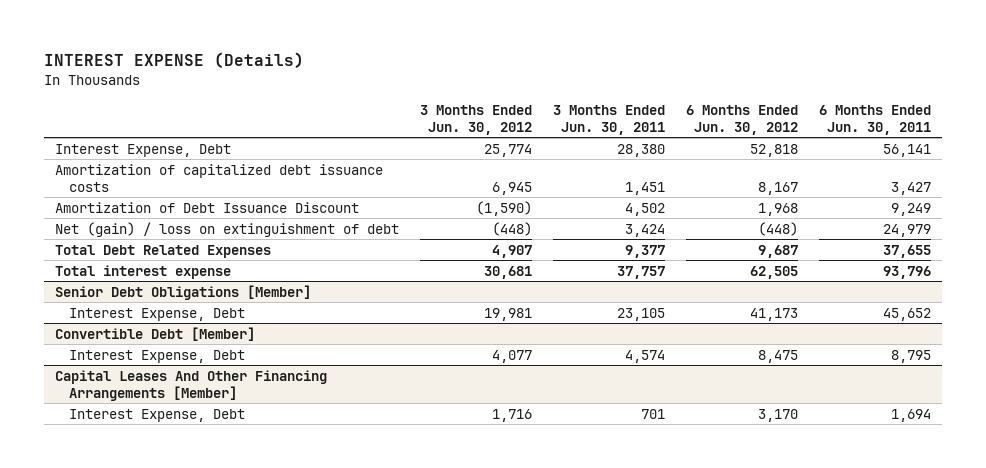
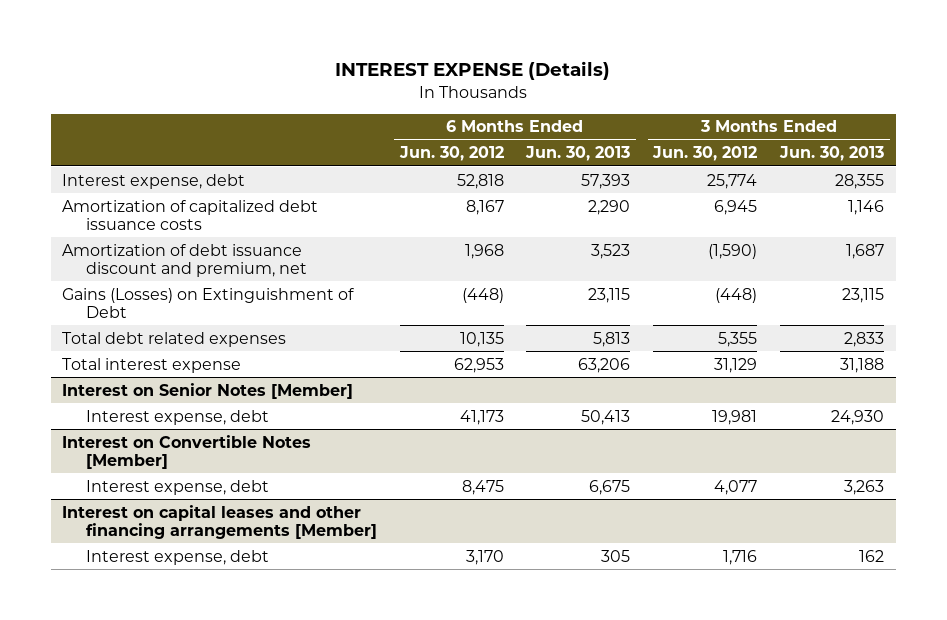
- | 3 Months Ended Jun. 30, 2012 | 3 Months Ended Jun. 30, 2011 | 6 Months Ended Jun. 30, 2012 | 6 Months Ended Jun. 30, 2011
+ | 6 Months Ended Jun. 30, 2012 | 6 Months Ended Jun. 30, 2013 | 3 Months Ended Jun. 30, 2012 | 3 Months Ended Jun. 30, 2013
- Interest Expense, Debt | 25,774 | 28,380 | 52,818 | 56,141
+ Interest expense, debt | 52,818 | 57,393 | 25,774 | 28,355
- Amortization of Debt Issuance Discount | (1,590) | 4,502 | 1,968 | 9,249
- Net (gain) / loss on extinguishment of debt | (448) | 3,424 | (448) | 24,979
- Total Debt Related Expenses | 4,907 | 9,377 | 9,687 | 37,655
- Total interest expense | 30,681 | 37,757 | 62,505 | 93,796
- Senior Debt Obligations [Member]
- Interest Expense, Debt | 19,981 | 23,105 | 41,173 | 45,652
- Convertible Debt [Member]
- Interest Expense, Debt | 4,077 | 4,574 | 8,475 | 8,795
- Capital Leases And Other Financing Arrangements [Member]
- Interest Expense, Debt | 1,716 | 701 | 3,170 | 1,694
+ Amortization of debt issuance discount and premium, net | 1,968 | 3,523 | (1,590) | 1,687
+ Gains (Losses) on Extinguishment of Debt | (448) | 23,115 | (448) | 23,115
+ Total debt related expenses | 10,135 | 5,813 | 5,355 | 2,833
+ Total interest expense | 62,953 | 63,206 | 31,129 | 31,188
+ Interest on Senior Notes [Member]
+ Interest expense, debt | 41,173 | 50,413 | 19,981 | 24,930
+ Interest on Convertible Notes [Member]
+ Interest expense, debt | 8,475 | 6,675 | 4,077 | 3,263
+ Interest on capital leases and other financing arrangements [Member]
+ Interest expense, debt | 3,170 | 305 | 1,716 | 162

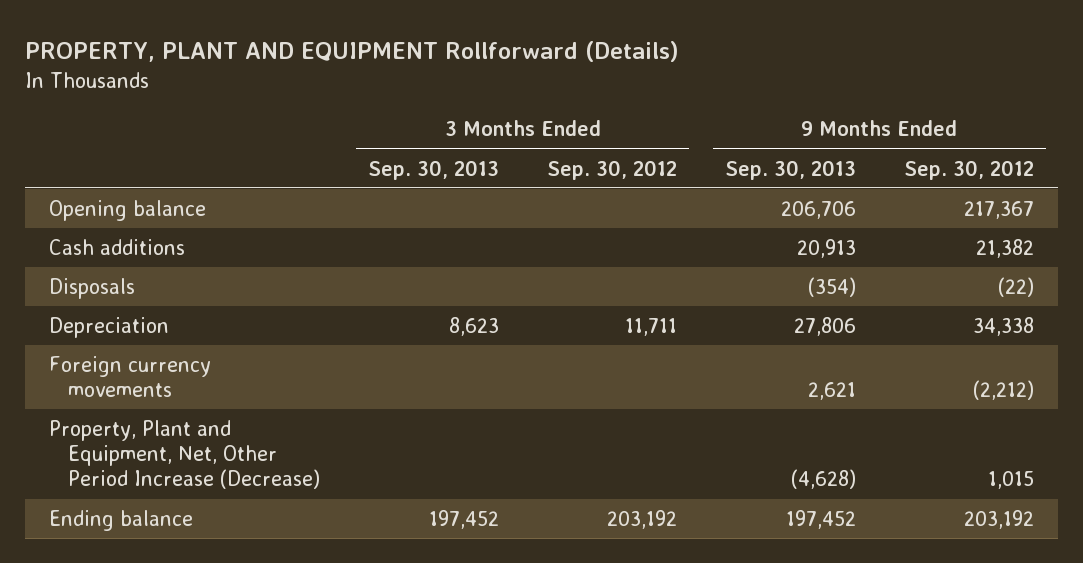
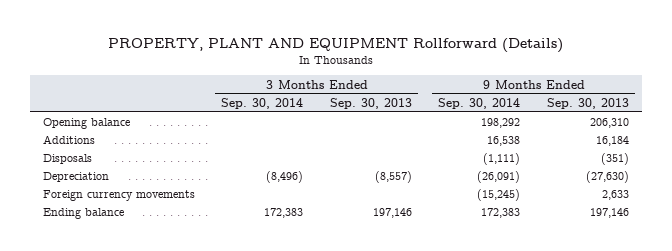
- | 3 Months Ended Sep. 30, 2013 | 3 Months Ended Sep. 30, 2012 | 9 Months Ended Sep. 30, 2013 | 9 Months Ended Sep. 30, 2012
+ | 3 Months Ended Sep. 30, 2014 | 3 Months Ended Sep. 30, 2013 | 9 Months Ended Sep. 30, 2014 | 9 Months Ended Sep. 30, 2013
- Opening balance | | | 206,706 | 217,367
- Cash additions | | | 20,913 | 21,382
- Disposals | | | (354) | (22)
- Depreciation | 8,623 | 11,711 | 27,806 | 34,338
- Foreign currency movements | | | 2,621 | (2,212)
- Property, Plant and Equipment, Net, Other Period Increase (Decrease) | | | (4,628) | 1,015
- Ending balance | 197,452 | 203,192 | 197,452 | 203,192
+ Opening balance | | | 198,292 | 206,310
+ Additions | | | 16,538 | 16,184
+ Disposals | | | (1,111) | (351)
+ Depreciation | (8,496) | (8,557) | (26,091) | (27,630)
+ Foreign currency movements | | | (15,245) | 2,633
+ Ending balance | 172,383 | 197,146 | 172,383 | 197,146

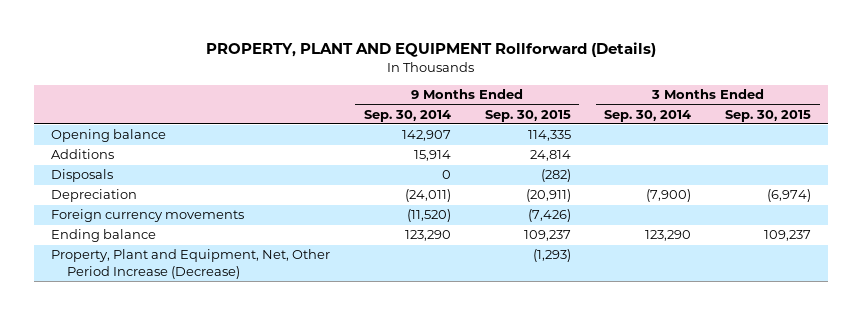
- | 3 Months Ended Sep. 30, 2014 | 3 Months Ended Sep. 30, 2013 | 9 Months Ended Sep. 30, 2014 | 9 Months Ended Sep. 30, 2013
+ | 9 Months Ended Sep. 30, 2014 | 9 Months Ended Sep. 30, 2015 | 3 Months Ended Sep. 30, 2014 | 3 Months Ended Sep. 30, 2015
- Opening balance | | | 198,292 | 206,310
- Additions | | | 16,538 | 16,184
- Disposals | | | (1,111) | (351)
- Depreciation | (8,496) | (8,557) | (26,091) | (27,630)
- Foreign currency movements | | | (15,245) | 2,633
- Ending balance | 172,383 | 197,146 | 172,383 | 197,146
+ Opening balance | 142,907 | 114,335 | |
+ Additions | 15,914 | 24,814 | |
+ Disposals | 0 | (282) | |
+ Depreciation | (24,011) | (20,911) | (7,900) | (6,974)
+ Foreign currency movements | (11,520) | (7,426) | |
+ Ending balance | 123,290 | 109,237 | 123,290 | 109,237
+ Property, Plant and Equipment, Net, Other Period Increase (Decrease) | | (1,293) | |

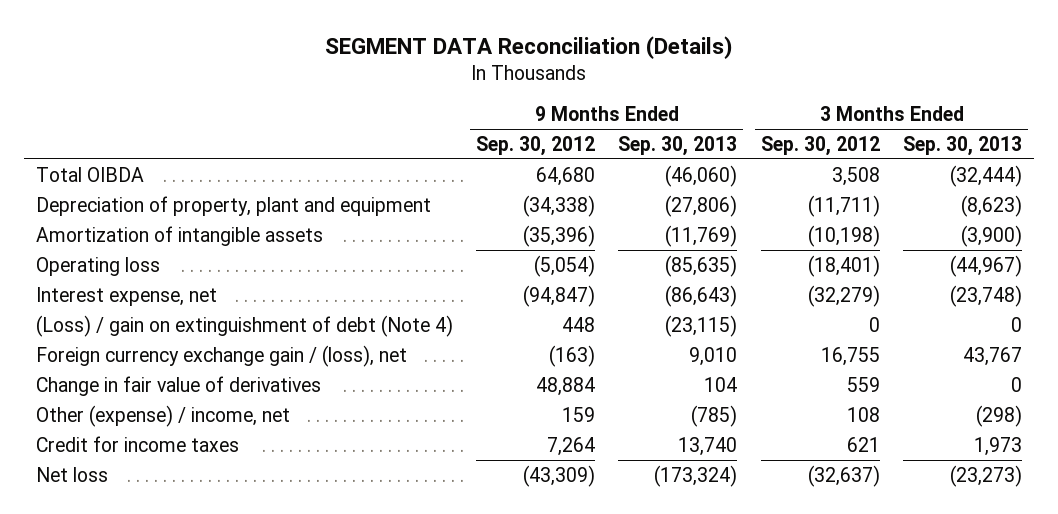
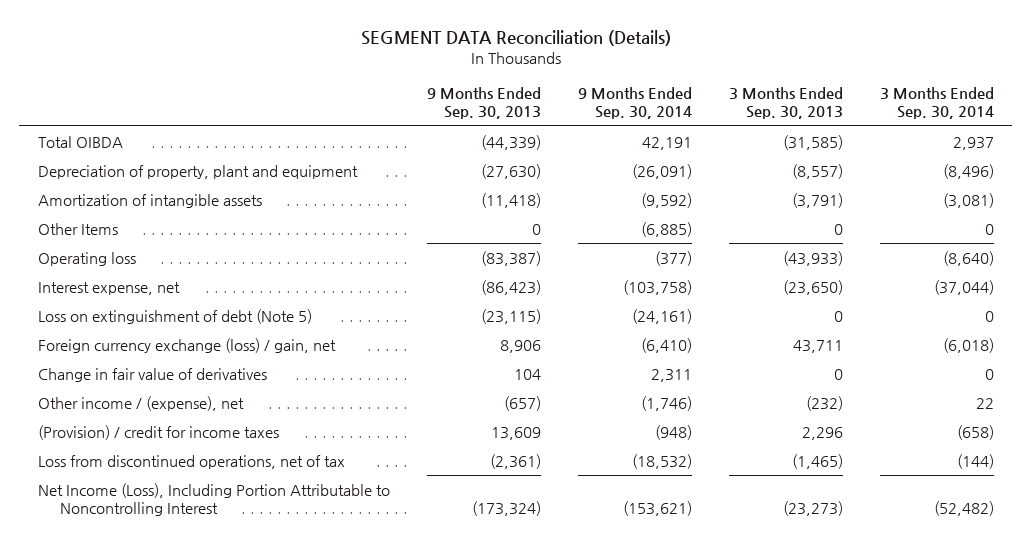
- | 9 Months Ended Sep. 30, 2012 | 9 Months Ended Sep. 30, 2013 | 3 Months Ended Sep. 30, 2012 | 3 Months Ended Sep. 30, 2013
+ | 9 Months Ended Sep. 30, 2013 | 9 Months Ended Sep. 30, 2014 | 3 Months Ended Sep. 30, 2013 | 3 Months Ended Sep. 30, 2014
- Total OIBDA | 64,680 | (46,060) | 3,508 | (32,444)
- Depreciation of property, plant and equipment | (34,338) | (27,806) | (11,711) | (8,623)
- Amortization of intangible assets | (35,396) | (11,769) | (10,198) | (3,900)
- Operating loss | (5,054) | (85,635) | (18,401) | (44,967)
- Interest expense, net | (94,847) | (86,643) | (32,279) | (23,748)
- (Loss) / gain on extinguishment of debt (Note 4) | 448 | (23,115) | 0 | 0
- Foreign currency exchange gain / (loss), net | (163) | 9,010 | 16,755 | 43,767
+ Total OIBDA | (44,339) | 42,191 | (31,585) | 2,937
+ Depreciation of property, plant and equipment | (27,630) | (26,091) | (8,557) | (8,496)
+ Amortization of intangible assets | (11,418) | (9,592) | (3,791) | (3,081)
+ Other Items | 0 | (6,885) | 0 | 0
+ Operating loss | (83,387) | (377) | (43,933) | (8,640)
+ Interest expense, net | (86,423) | (103,758) | (23,650) | (37,044)
+ Loss on extinguishment of debt (Note 5) | (23,115) | (24,161) | 0 | 0
+ Foreign currency exchange (loss) / gain, net | 8,906 | (6,410) | 43,711 | (6,018)
- Other (expense) / income, net | 159 | (785) | 108 | (298)
- Credit for income taxes | 7,264 | 13,740 | 621 | 1,973
- Net loss | (43,309) | (173,324) | (32,637) | (23,273)
+ Other income / (expense), net | (657) | (1,746) | (232) | 22
+ (Provision) / credit for income taxes | 13,609 | (948) | 2,296 | (658)
+ Loss from discontinued operations, net of tax | (2,361) | (18,532) | (1,465) | (144)
+ Net Income (Loss), Including Portion Attributable to Noncontrolling Interest | (173,324) | (153,621) | (23,273) | (52,482)

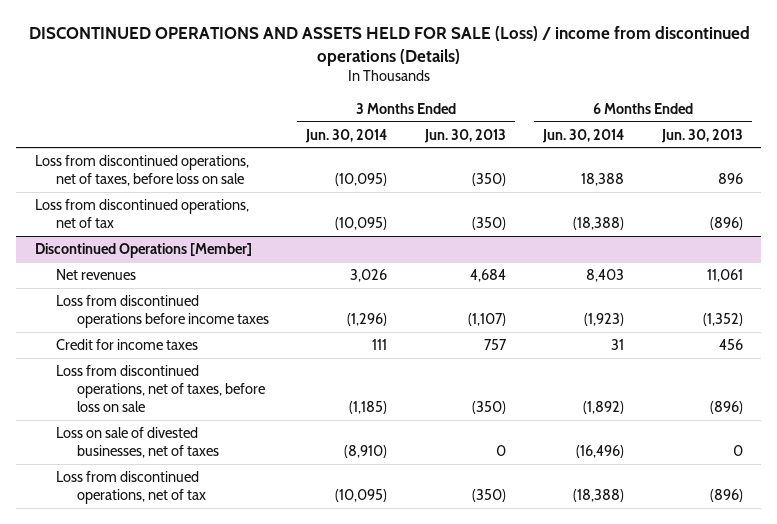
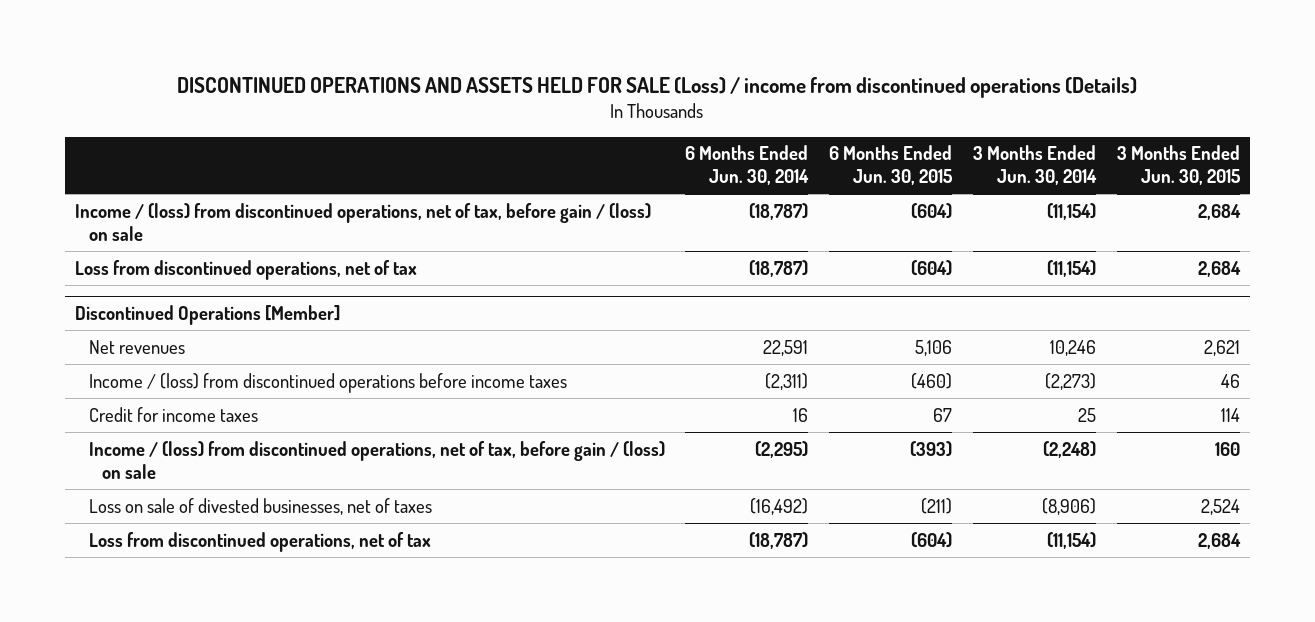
- | 3 Months Ended Jun. 30, 2014 | 3 Months Ended Jun. 30, 2013 | 6 Months Ended Jun. 30, 2014 | 6 Months Ended Jun. 30, 2013
+ | 6 Months Ended Jun. 30, 2014 | 6 Months Ended Jun. 30, 2015 | 3 Months Ended Jun. 30, 2014 | 3 Months Ended Jun. 30, 2015
- Loss from discontinued operations, net of taxes, before loss on sale | (10,095) | (350) | 18,388 | 896
- Loss from discontinued operations, net of tax | (10,095) | (350) | (18,388) | (896)
+ Income / (loss) from discontinued operations, net of tax, before gain / (loss) on sale | (18,787) | (604) | (11,154) | 2,684
+ Loss from discontinued operations, net of tax | (18,787) | (604) | (11,154) | 2,684
@ Discontinued Operations [Member]
- Net revenues | 3,026 | 4,684 | 8,403 | 11,061
- Loss from discontinued operations before income taxes | (1,296) | (1,107) | (1,923) | (1,352)
- Credit for income taxes | 111 | 757 | 31 | 456
- Loss from discontinued operations, net of taxes, before loss on sale | (1,185) | (350) | (1,892) | (896)
- Loss on sale of divested businesses, net of taxes | (8,910) | 0 | (16,496) | 0
- Loss from discontinued operations, net of tax | (10,095) | (350) | (18,388) | (896)
+ Net revenues | 22,591 | 5,106 | 10,246 | 2,621
+ Income / (loss) from discontinued operations before income taxes | (2,311) | (460) | (2,273) | 46
+ Credit for income taxes | 16 | 67 | 25 | 114
+ Income / (loss) from discontinued operations, net of tax, before gain / (loss) on sale | (2,295) | (393) | (2,248) | 160
+ Loss on sale of divested businesses, net of taxes | (16,492) | (211) | (8,906) | 2,524
+ Loss from discontinued operations, net of tax | (18,787) | (604) | (11,154) | 2,684

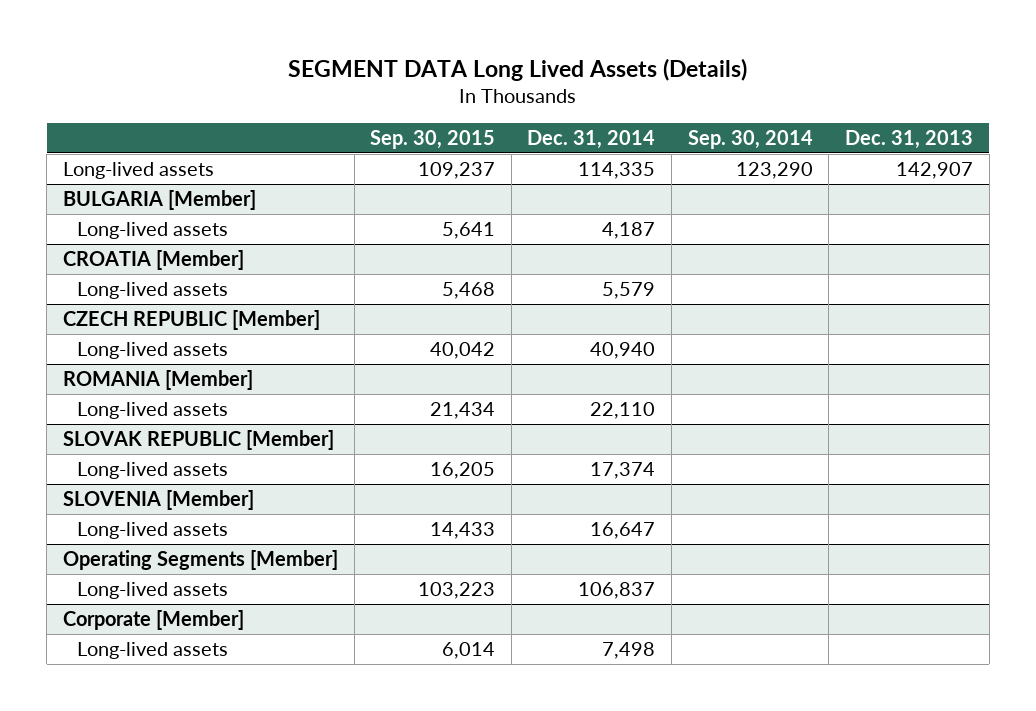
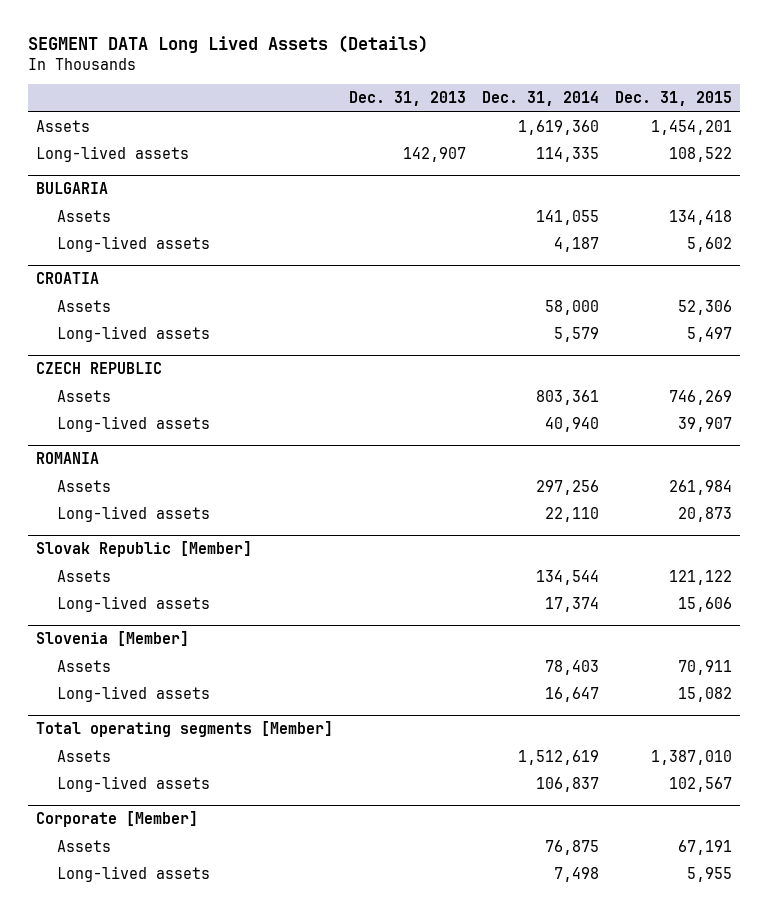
- | Sep. 30, 2015 | Dec. 31, 2014 | Sep. 30, 2014 | Dec. 31, 2013
+ | Dec. 31, 2013 | Dec. 31, 2014 | Dec. 31, 2015
+ Assets | | 1,619,360 | 1,454,201
- BULGARIA [Member]
+ BULGARIA
+ Assets | | 141,055 | 134,418
- CROATIA [Member]
+ CROATIA
+ Assets | | 58,000 | 52,306
- CZECH REPUBLIC [Member]
+ CZECH REPUBLIC
+ Assets | | 803,361 | 746,269
- ROMANIA [Member]
+ ROMANIA
+ Assets | | 297,256 | 261,984
- SLOVAK REPUBLIC [Member]
+ Slovak Republic [Member]
+ Assets | | 134,544 | 121,122
- SLOVENIA [Member]
+ Slovenia [Member]
+ Assets | | 78,403 | 70,911
- Operating Segments [Member]
+ Total operating segments [Member]
+ Assets | | 1,512,619 | 1,387,010
@ Corporate [Member]
+ Assets | | 76,875 | 67,191

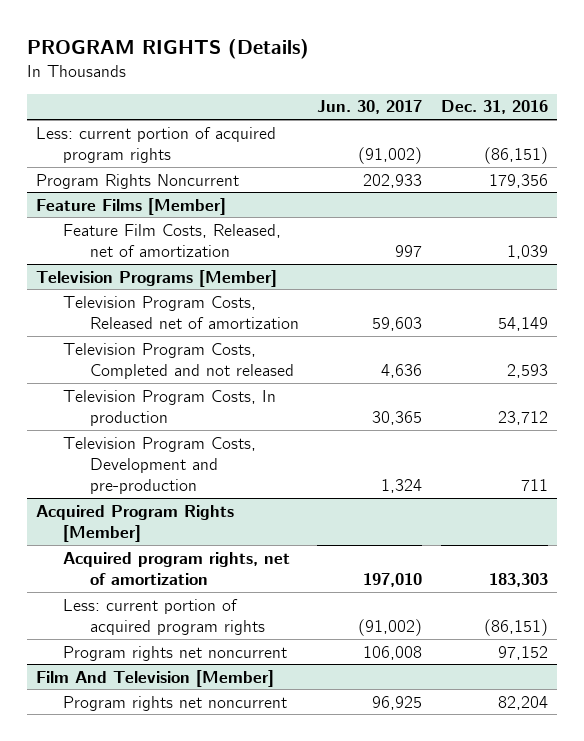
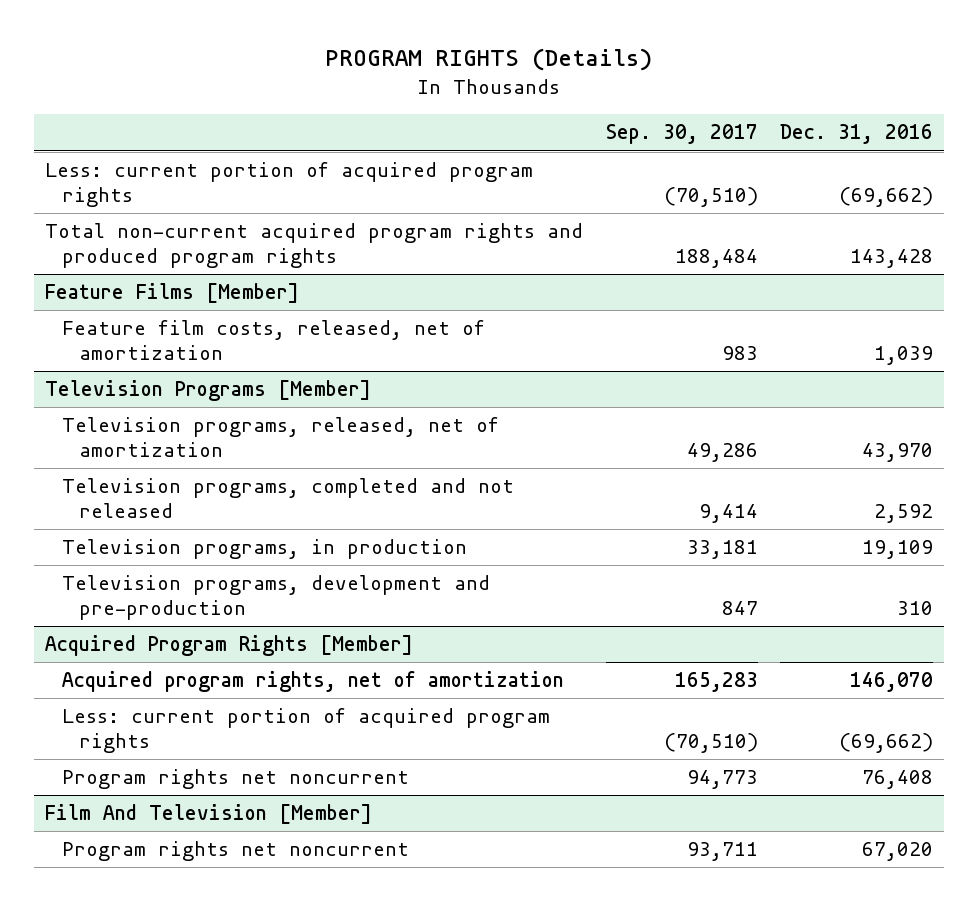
- | Jun. 30, 2017 | Dec. 31, 2016
+ | Sep. 30, 2017 | Dec. 31, 2016
- Less: current portion of acquired program rights | (91,002) | (86,151)
- Program Rights Noncurrent | 202,933 | 179,356
+ Less: current portion of acquired program rights | (70,510) | (69,662)
+ Total non-current acquired program rights and produced program rights | 188,484 | 143,428
@ Feature Films [Member]
- Feature Film Costs, Released, net of amortization | 997 | 1,039
+ Feature film costs, released, net of amortization | 983 | 1,039
@ Television Programs [Member]
- Television Program Costs, Released net of amortization | 59,603 | 54,149
- Television Program Costs, Completed and not released | 4,636 | 2,593
- Television Program Costs, In production | 30,365 | 23,712
- Television Program Costs, Development and pre-production | 1,324 | 711
+ Television programs, released, net of amortization | 49,286 | 43,970
+ Television programs, completed and not released | 9,414 | 2,592
+ Television programs, in production | 33,181 | 19,109
+ Television programs, development and pre-production | 847 | 310
@ Acquired Program Rights [Member]
- Acquired program rights, net of amortization | 197,010 | 183,303
- Less: current portion of acquired program rights | (91,002) | (86,151)
- Program rights net noncurrent | 106,008 | 97,152
+ Acquired program rights, net of amortization | 165,283 | 146,070
+ Less: current portion of acquired program rights | (70,510) | (69,662)
+ Program rights net noncurrent | 94,773 | 76,408
@ Film And Television [Member]
- Program rights net noncurrent | 96,925 | 82,204
+ Program rights net noncurrent | 93,711 | 67,020

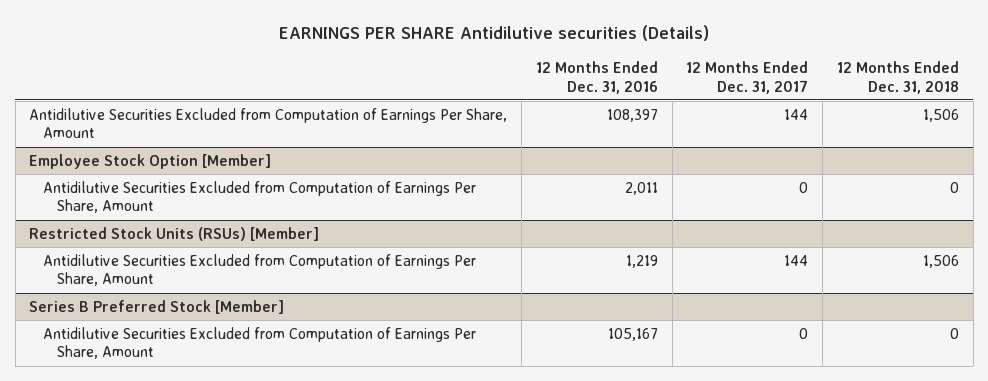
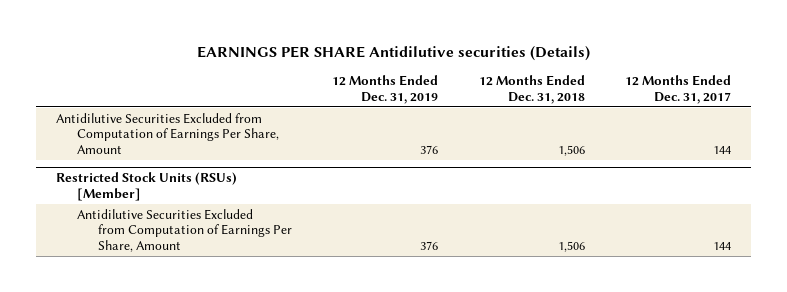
- | 12 Months Ended Dec. 31, 2016 | 12 Months Ended Dec. 31, 2017 | 12 Months Ended Dec. 31, 2018
+ | 12 Months Ended Dec. 31, 2019 | 12 Months Ended Dec. 31, 2018 | 12 Months Ended Dec. 31, 2017
- Employee Stock Option [Member]
- Antidilutive Securities Excluded from Computation of Earnings Per Share, Amount | 2,011 | 0 | 0
- Series B Preferred Stock [Member]
- Antidilutive Securities Excluded from Computation of Earnings Per Share, Amount | 105,167 | 0 | 0

